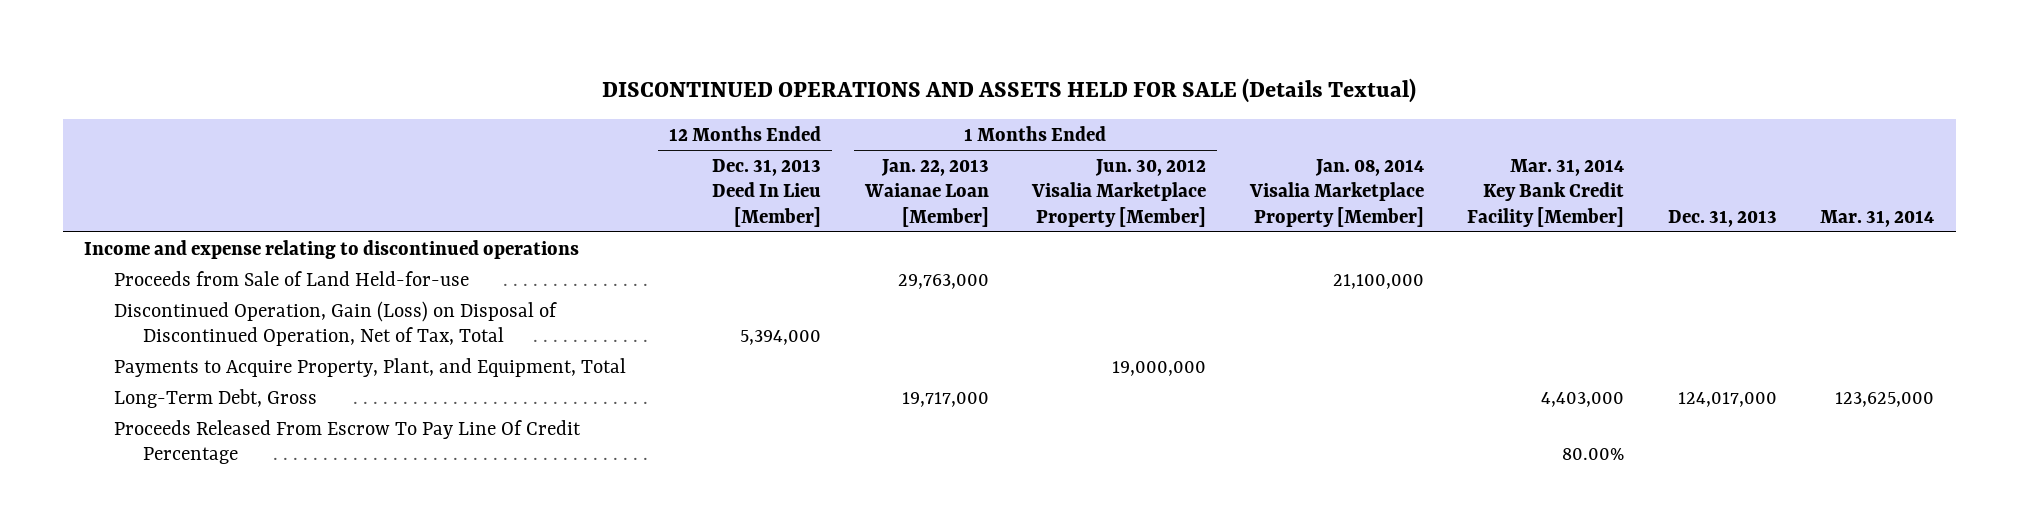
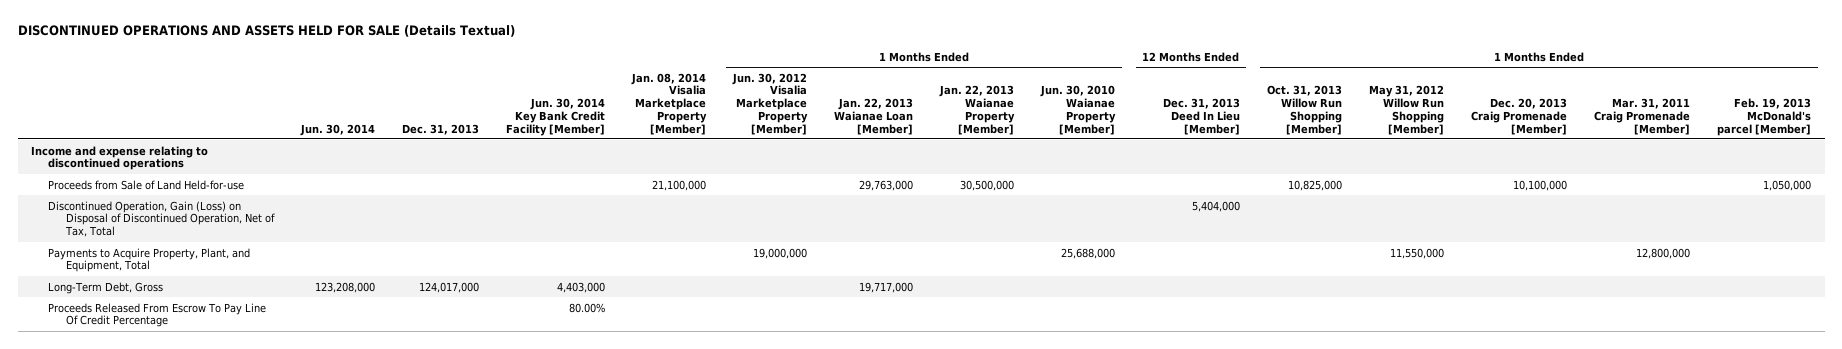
- | 12 Months Ended Dec. 31, 2013 Deed In Lieu [Member] | 1 Months Ended Jan. 22, 2013 Waianae Loan [Member] | 1 Months Ended Jun. 30, 2012 Visalia Marketplace Property [Member] | Jan. 08, 2014 Visalia Marketplace Property [Member] | Mar. 31, 2014 Key Bank Credit Facility [Member] | Dec. 31, 2013 | Mar. 31, 2014
+ | Jun. 30, 2014 | Dec. 31, 2013 | Jun. 30, 2014 Key Bank Credit Facility [Member] | Jan. 08, 2014 Visalia Marketplace Property [Member] | 1 Months Ended Jun. 30, 2012 Visalia Marketplace Property [Member] | 1 Months Ended Jan. 22, 2013 Waianae Loan [Member] | 1 Months Ended Jan. 22, 2013 Waianae Property [Member] | 1 Months Ended Jun. 30, 2010 Waianae Property [Member] | 12 Months Ended Dec. 31, 2013 Deed In Lieu [Member] | 1 Months Ended Oct. 31, 2013 Willow Run Shopping [Member] | 1 Months Ended May 31, 2012 Willow Run Shopping [Member] | 1 Months Ended Dec. 20, 2013 Craig Promenade [Member] | 1 Months Ended Mar. 31, 2011 Craig Promenade [Member] | 1 Months Ended Feb. 19, 2013 McDonald's parcel [Member]
- Discontinued Operation, Gain (Loss) on Disposal of Discontinued Operation, Net of Tax, Total | 5,394,000 | | | | | |
+ Discontinued Operation, Gain (Loss) on Disposal of Discontinued Operation, Net of Tax, Total | | | | | | | | | 5,404,000 | | | | |

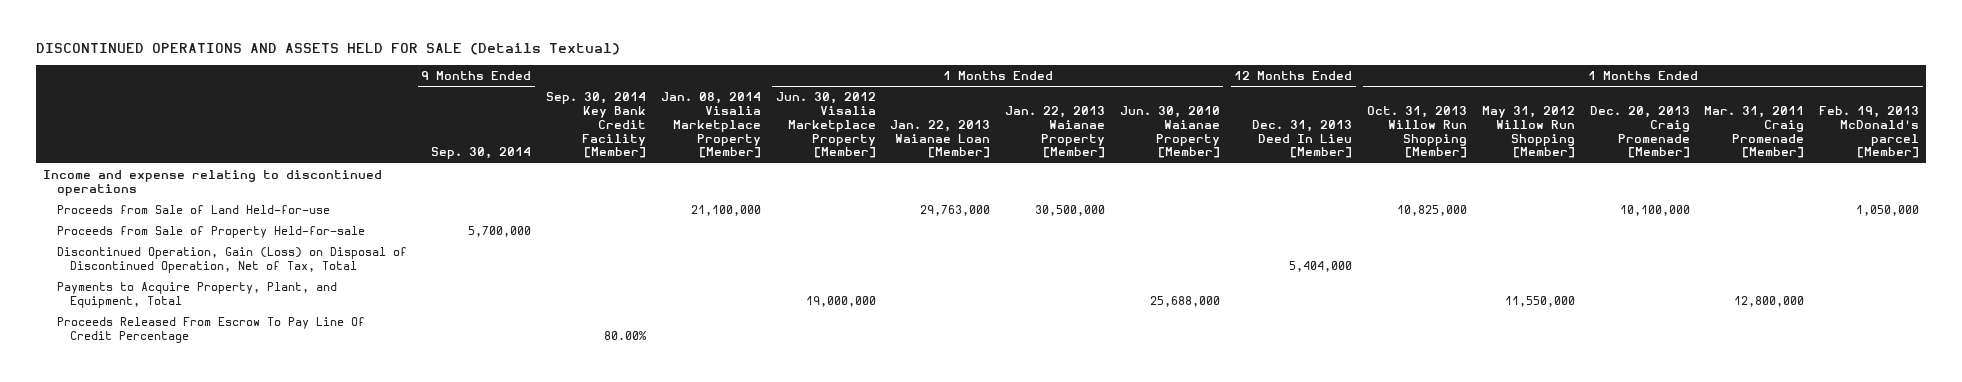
- | Jun. 30, 2014 | Dec. 31, 2013 | Jun. 30, 2014 Key Bank Credit Facility [Member] | Jan. 08, 2014 Visalia Marketplace Property [Member] | 1 Months Ended Jun. 30, 2012 Visalia Marketplace Property [Member] | 1 Months Ended Jan. 22, 2013 Waianae Loan [Member] | 1 Months Ended Jan. 22, 2013 Waianae Property [Member] | 1 Months Ended Jun. 30, 2010 Waianae Property [Member] | 12 Months Ended Dec. 31, 2013 Deed In Lieu [Member] | 1 Months Ended Oct. 31, 2013 Willow Run Shopping [Member] | 1 Months Ended May 31, 2012 Willow Run Shopping [Member] | 1 Months Ended Dec. 20, 2013 Craig Promenade [Member] | 1 Months Ended Mar. 31, 2011 Craig Promenade [Member] | 1 Months Ended Feb. 19, 2013 McDonald's parcel [Member]
+ | 9 Months Ended Sep. 30, 2014 | Sep. 30, 2014 Key Bank Credit Facility [Member] | Jan. 08, 2014 Visalia Marketplace Property [Member] | 1 Months Ended Jun. 30, 2012 Visalia Marketplace Property [Member] | 1 Months Ended Jan. 22, 2013 Waianae Loan [Member] | 1 Months Ended Jan. 22, 2013 Waianae Property [Member] | 1 Months Ended Jun. 30, 2010 Waianae Property [Member] | 12 Months Ended Dec. 31, 2013 Deed In Lieu [Member] | 1 Months Ended Oct. 31, 2013 Willow Run Shopping [Member] | 1 Months Ended May 31, 2012 Willow Run Shopping [Member] | 1 Months Ended Dec. 20, 2013 Craig Promenade [Member] | 1 Months Ended Mar. 31, 2011 Craig Promenade [Member] | 1 Months Ended Feb. 19, 2013 McDonald's parcel [Member]
+ Proceeds from Sale of Property Held-for-sale | 5,700,000 | | | | | | | | | | | |
- Long-Term Debt, Gross | 123,208,000 | 124,017,000 | 4,403,000 | | | 19,717,000 | | | | | | | |

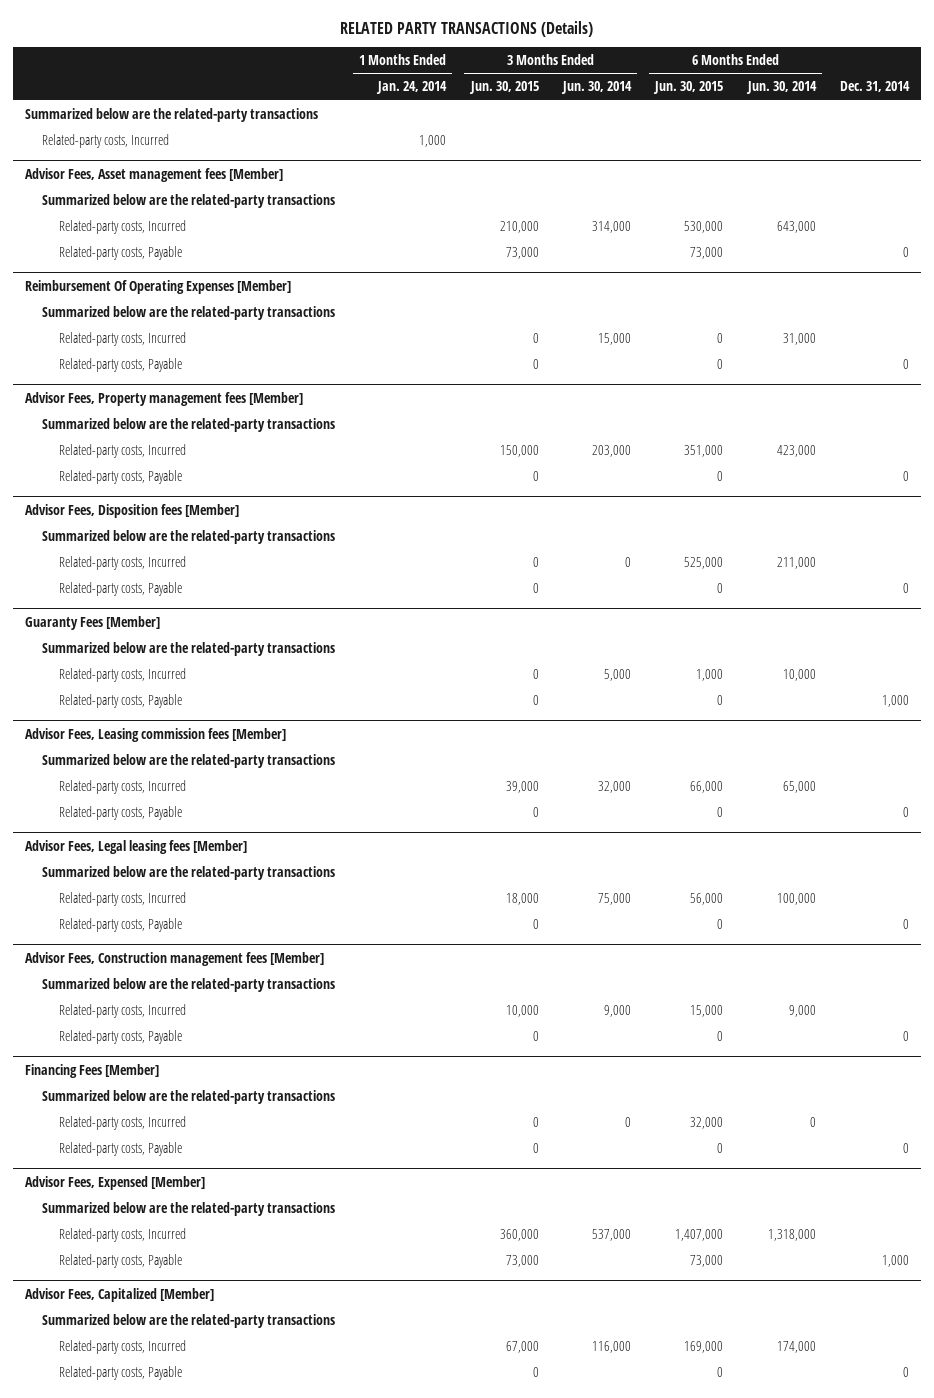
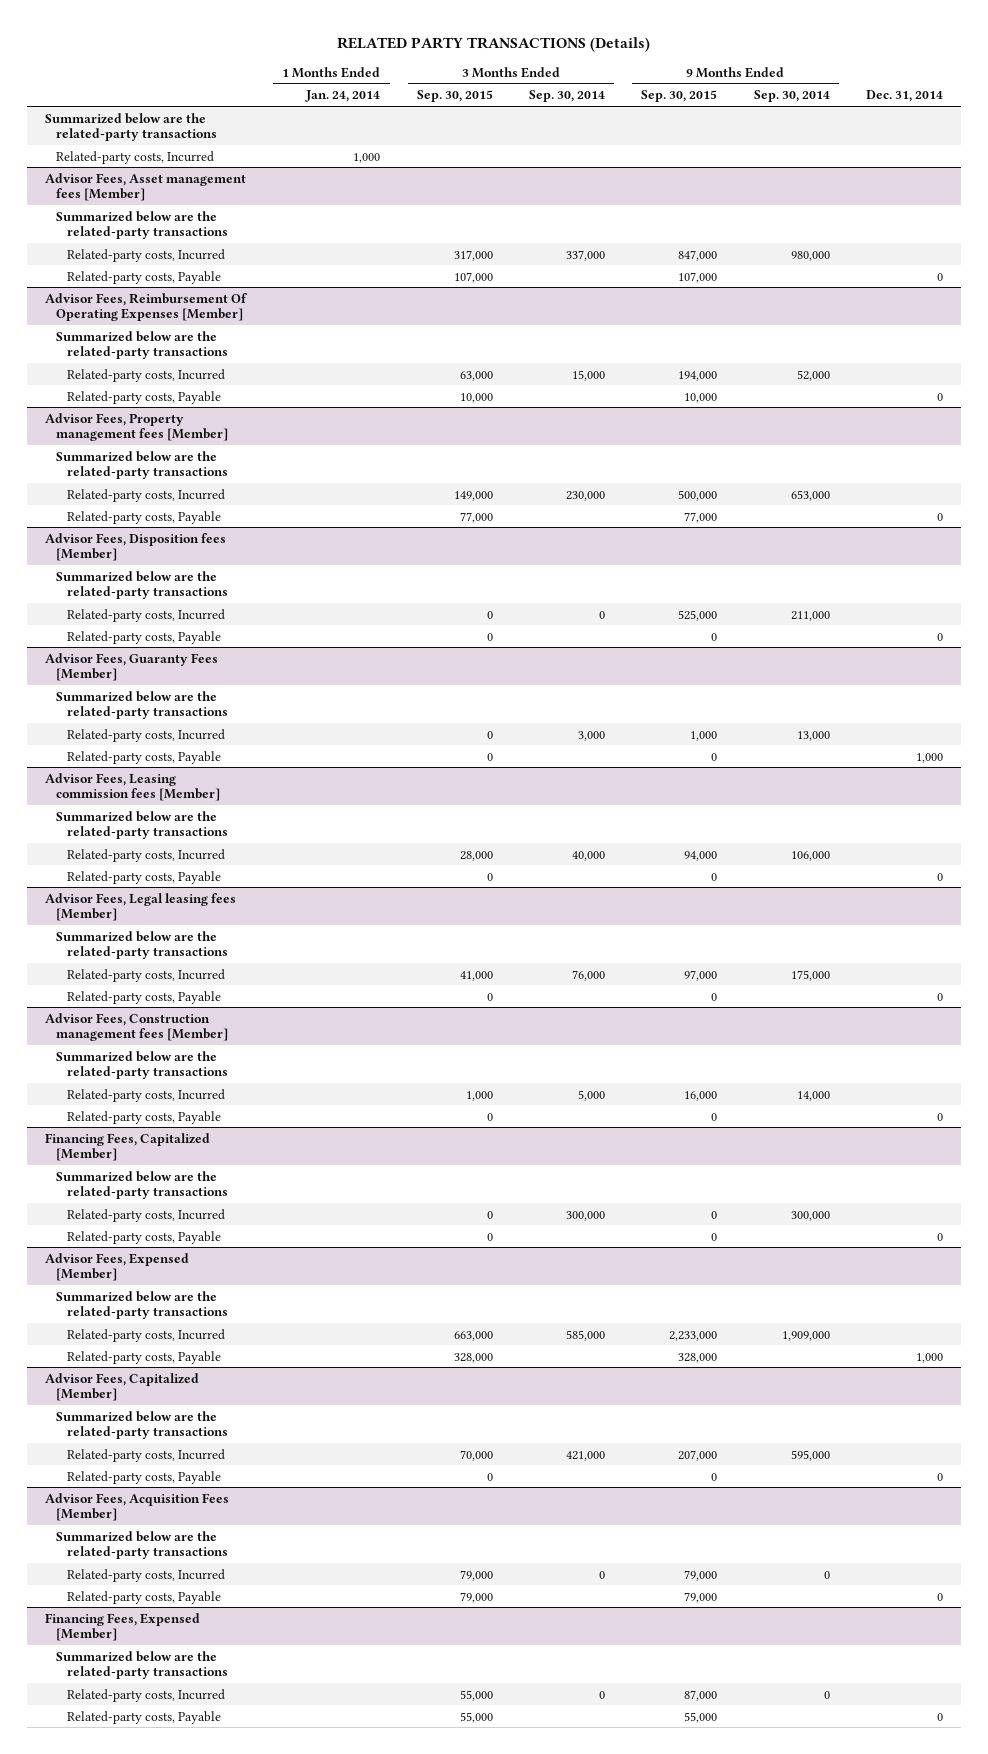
- | 1 Months Ended Jan. 24, 2014 | 3 Months Ended Jun. 30, 2015 | 3 Months Ended Jun. 30, 2014 | 6 Months Ended Jun. 30, 2015 | 6 Months Ended Jun. 30, 2014 | Dec. 31, 2014
+ | 1 Months Ended Jan. 24, 2014 | 3 Months Ended Sep. 30, 2015 | 3 Months Ended Sep. 30, 2014 | 9 Months Ended Sep. 30, 2015 | 9 Months Ended Sep. 30, 2014 | Dec. 31, 2014
- Reimbursement Of Operating Expenses [Member]
+ Advisor Fees, Reimbursement Of Operating Expenses [Member]
- Guaranty Fees [Member]
+ Advisor Fees, Guaranty Fees [Member]
- Financing Fees [Member]
+ Financing Fees, Capitalized [Member]
+ Advisor Fees, Acquisition Fees [Member]
+ Summarized below are the related-party transactions
+ Related-party costs, Incurred | | 79,000 | 0 | 79,000 | 0 |
+ Related-party costs, Payable | | 79,000 | | 79,000 | | 0
+ Financing Fees, Expensed [Member]
+ Summarized below are the related-party transactions
+ Related-party costs, Incurred | | 55,000 | 0 | 87,000 | 0 |
+ Related-party costs, Payable | | 55,000 | | 55,000 | | 0

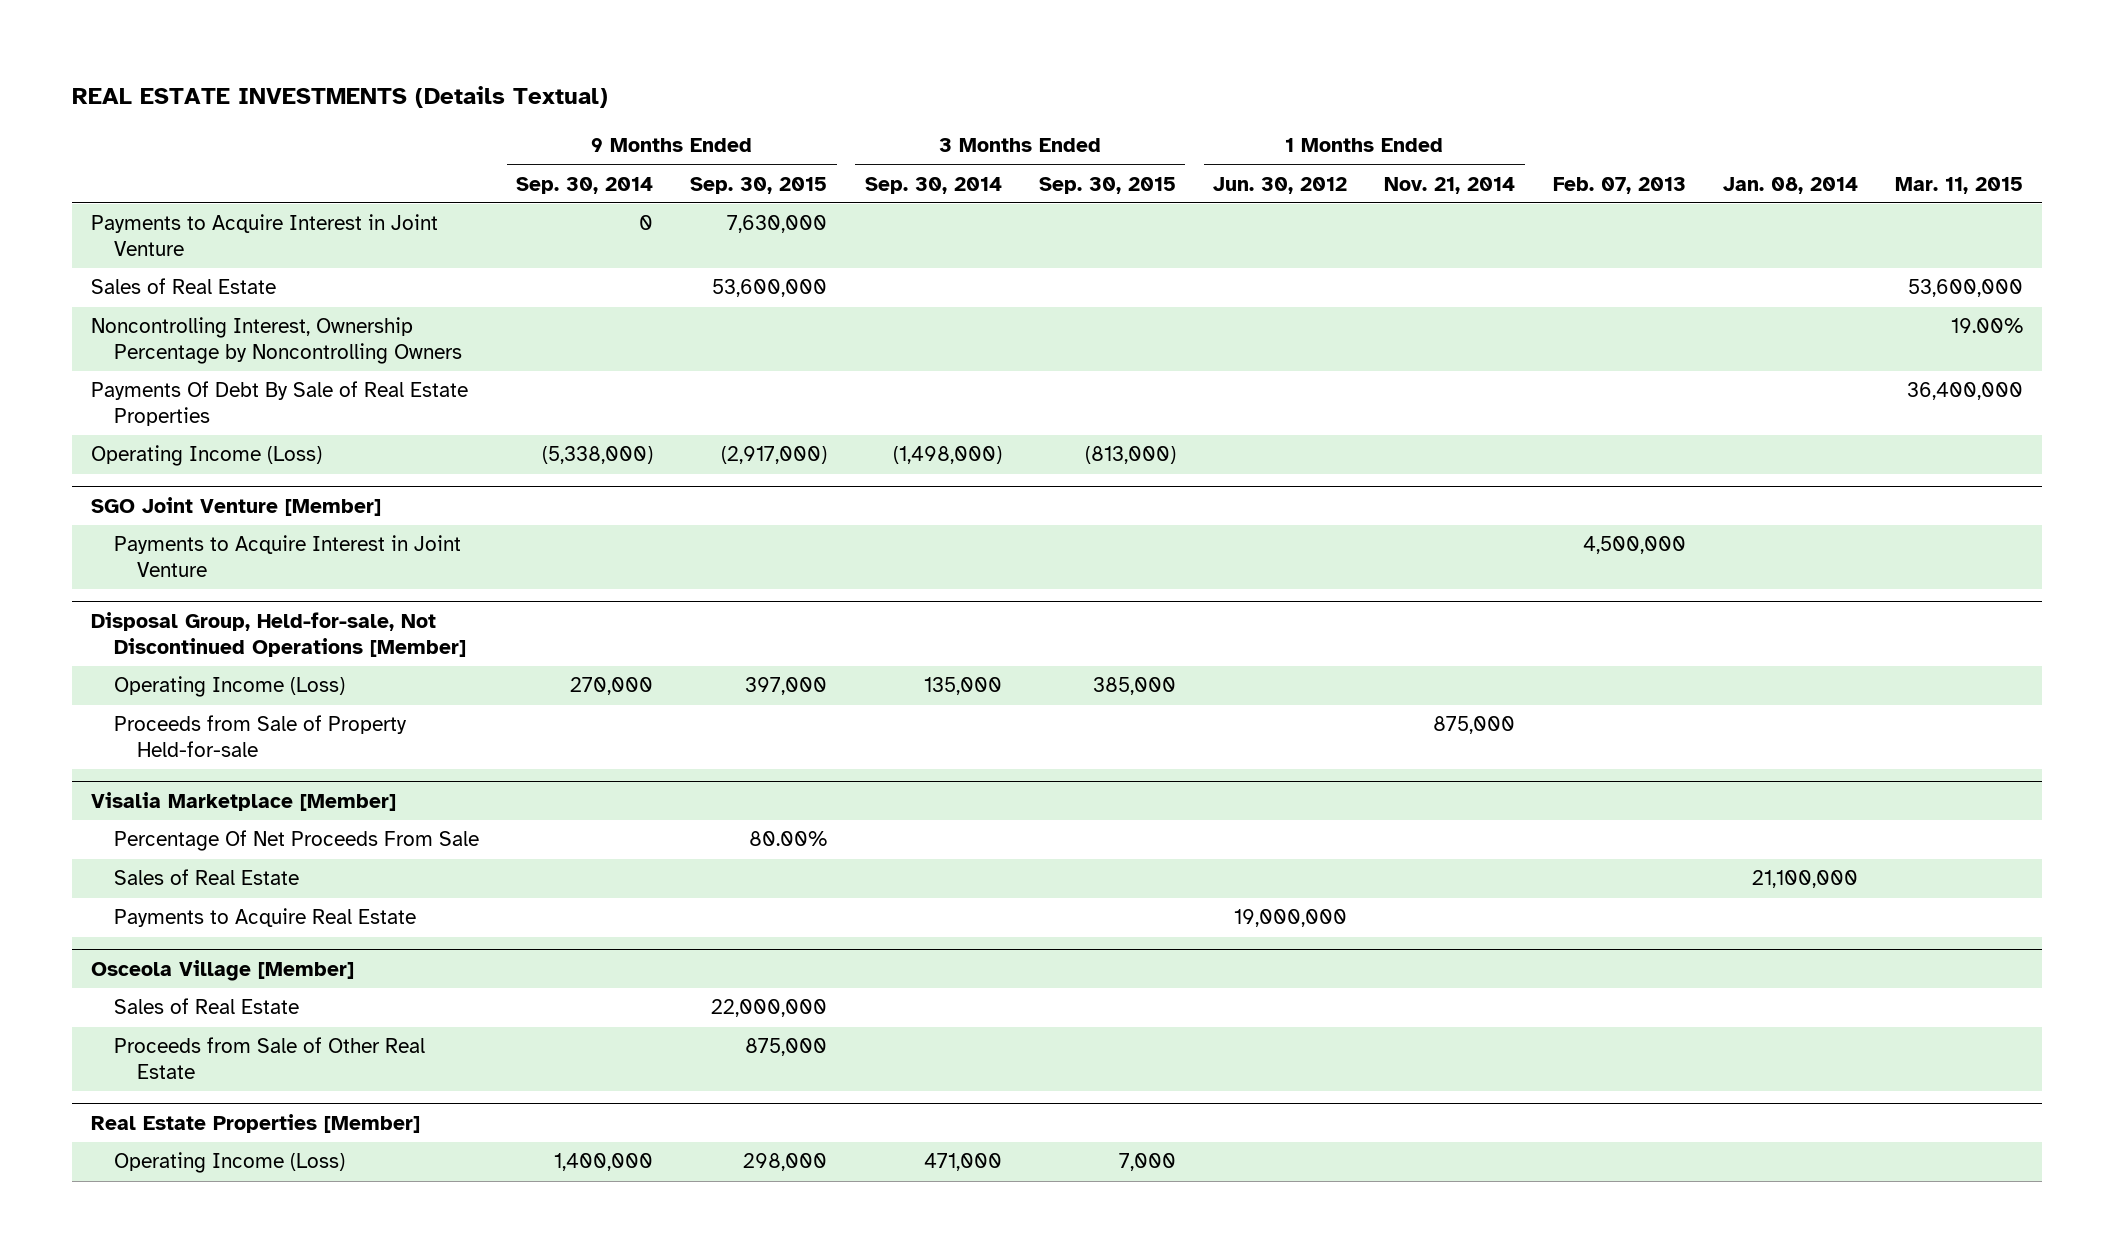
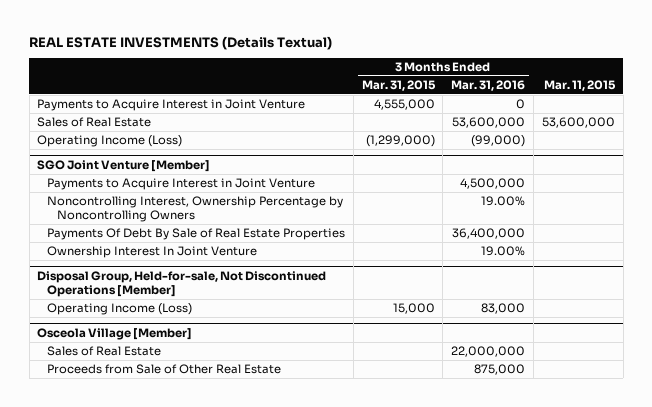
- | 9 Months Ended Sep. 30, 2014 | 9 Months Ended Sep. 30, 2015 | 3 Months Ended Sep. 30, 2014 | 3 Months Ended Sep. 30, 2015 | 1 Months Ended Jun. 30, 2012 | 1 Months Ended Nov. 21, 2014 | Feb. 07, 2013 | Jan. 08, 2014 | Mar. 11, 2015
+ | 3 Months Ended Mar. 31, 2015 | 3 Months Ended Mar. 31, 2016 | Mar. 11, 2015
- Noncontrolling Interest, Ownership Percentage by Noncontrolling Owners | | | | | | | | | 19.00%
- Payments Of Debt By Sale of Real Estate Properties | | | | | | | | | 36,400,000
@ SGO Joint Venture [Member]
+ Noncontrolling Interest, Ownership Percentage by Noncontrolling Owners | | 19.00% |
+ Payments Of Debt By Sale of Real Estate Properties | | 36,400,000 |
+ Ownership Interest In Joint Venture | | 19.00% |
@ Disposal Group, Held-for-sale, Not Discontinued Operations [Member]
- Proceeds from Sale of Property Held-for-sale | | | | | | 875,000 | | |
- Visalia Marketplace [Member]
- Percentage Of Net Proceeds From Sale | | 80.00% | | | | | | |
- Sales of Real Estate | | | | | | | | 21,100,000 |
- Payments to Acquire Real Estate | | | | | 19,000,000 | | | |
- Real Estate Properties [Member]
- Operating Income (Loss) | 1,400,000 | 298,000 | 471,000 | 7,000 | | | | |

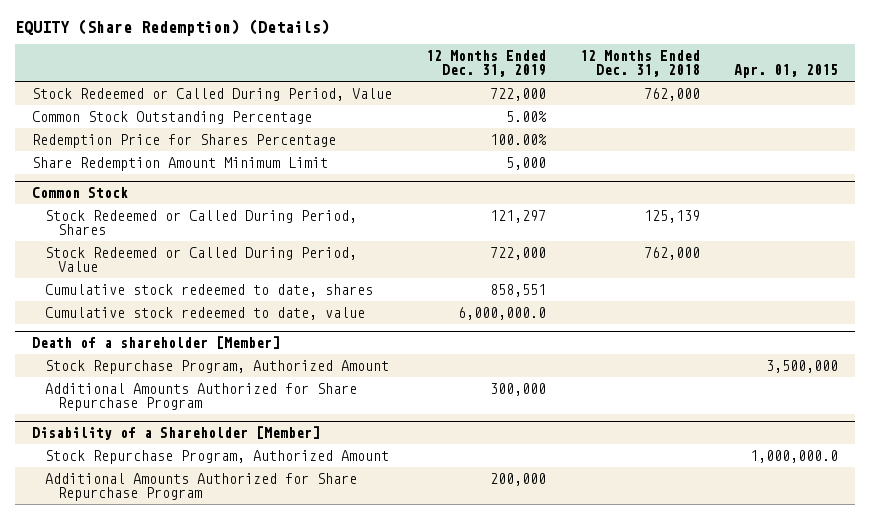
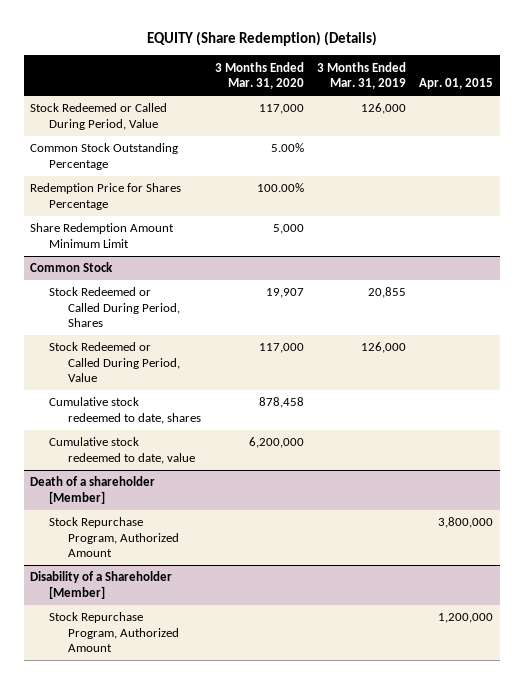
- | 12 Months Ended Dec. 31, 2019 | 12 Months Ended Dec. 31, 2018 | Apr. 01, 2015
+ | 3 Months Ended Mar. 31, 2020 | 3 Months Ended Mar. 31, 2019 | Apr. 01, 2015
@ Death of a shareholder [Member]
- Stock Repurchase Program, Authorized Amount | | | 3,500,000
- Additional Amounts Authorized for Share Repurchase Program | 300,000 | |
+ Stock Repurchase Program, Authorized Amount | | | 3,800,000
@ Disability of a Shareholder [Member]
- Stock Repurchase Program, Authorized Amount | | | 1,000,000.0
- Additional Amounts Authorized for Share Repurchase Program | 200,000 | |
+ Stock Repurchase Program, Authorized Amount | | | 1,200,000

